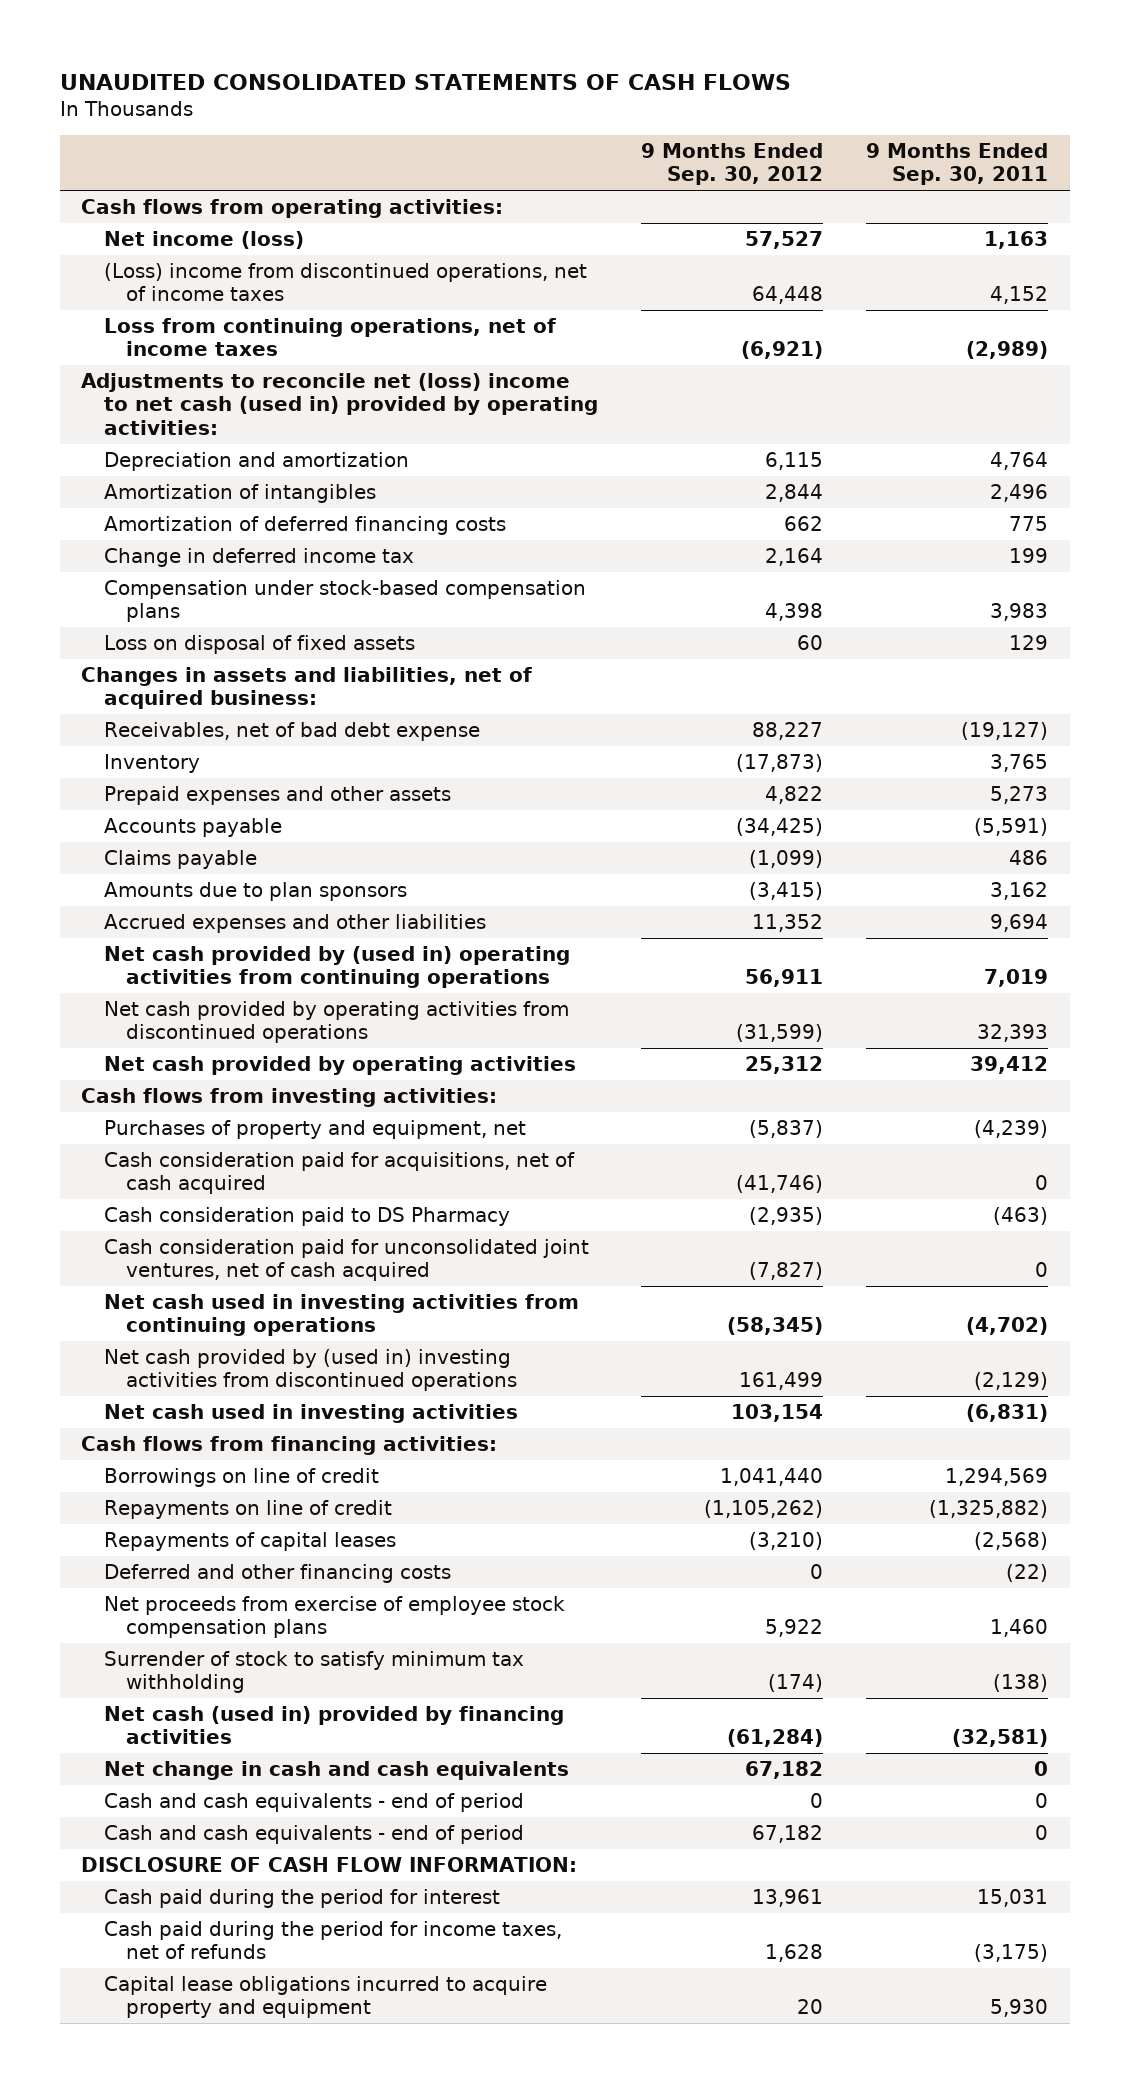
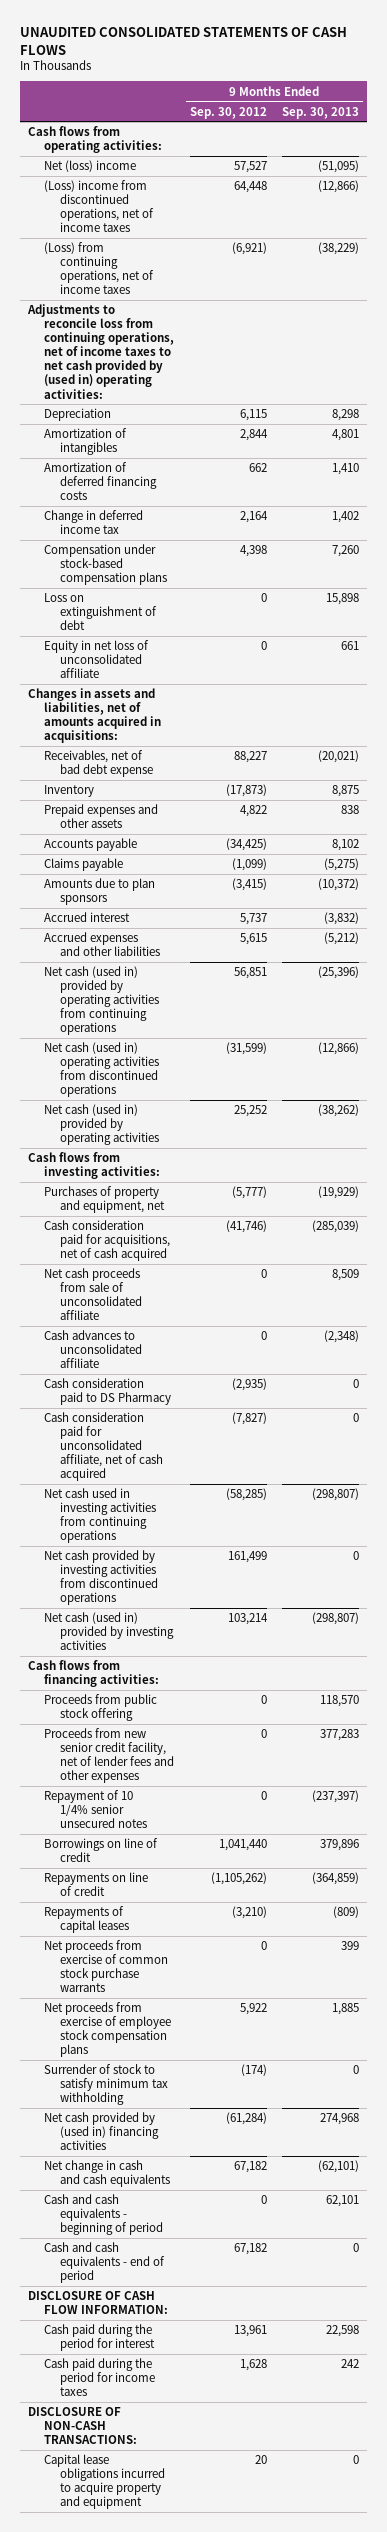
- | 9 Months Ended Sep. 30, 2012 | 9 Months Ended Sep. 30, 2011
+ | 9 Months Ended Sep. 30, 2012 | 9 Months Ended Sep. 30, 2013
- Net income (loss) | 57,527 | 1,163
+ Net (loss) income | 57,527 | (51,095)
- Loss from continuing operations, net of income taxes | (6,921) | (2,989)
- Adjustments to reconcile net (loss) income to net cash (used in) provided by operating activities:
- Depreciation and amortization | 6,115 | 4,764
+ (Loss) from continuing operations, net of income taxes | (6,921) | (38,229)
+ Adjustments to reconcile loss from continuing operations, net of income taxes to net cash provided by (used in) operating activities:
+ Depreciation | 6,115 | 8,298
- Loss on disposal of fixed assets | 60 | 129
- Changes in assets and liabilities, net of acquired business:
+ Loss on extinguishment of debt | 0 | 15,898
+ Equity in net loss of unconsolidated affiliate | 0 | 661
+ Changes in assets and liabilities, net of amounts acquired in acquisitions:
- Accrued expenses and other liabilities | 11,352 | 9,694
- Net cash provided by (used in) operating activities from continuing operations | 56,911 | 7,019
- Net cash provided by operating activities from discontinued operations | (31,599) | 32,393
- Net cash provided by operating activities | 25,312 | 39,412
+ Accrued interest | 5,737 | (3,832)
+ Accrued expenses and other liabilities | 5,615 | (5,212)
+ Net cash (used in) provided by operating activities from continuing operations | 56,851 | (25,396)
+ Net cash (used in) operating activities from discontinued operations | (31,599) | (12,866)
+ Net cash (used in) provided by operating activities | 25,252 | (38,262)
- Purchases of property and equipment, net | (5,837) | (4,239)
+ Purchases of property and equipment, net | (5,777) | (19,929)
+ Net cash proceeds from sale of unconsolidated affiliate | 0 | 8,509
+ Cash advances to unconsolidated affiliate | 0 | (2,348)
- Cash consideration paid for unconsolidated joint ventures, net of cash acquired | (7,827) | 0
- Net cash used in investing activities from continuing operations | (58,345) | (4,702)
- Net cash provided by (used in) investing activities from discontinued operations | 161,499 | (2,129)
- Net cash used in investing activities | 103,154 | (6,831)
+ Cash consideration paid for unconsolidated affiliate, net of cash acquired | (7,827) | 0
+ Net cash used in investing activities from continuing operations | (58,285) | (298,807)
+ Net cash provided by investing activities from discontinued operations | 161,499 | 0
+ Net cash (used in) provided by investing activities | 103,214 | (298,807)
+ Proceeds from public stock offering | 0 | 118,570
+ Proceeds from new senior credit facility, net of lender fees and other expenses | 0 | 377,283
+ Repayment of 10 1/4% senior unsecured notes | 0 | (237,397)
- Deferred and other financing costs | 0 | (22)
+ Net proceeds from exercise of common stock purchase warrants | 0 | 399
- Net cash (used in) provided by financing activities | (61,284) | (32,581)
+ Net cash provided by (used in) financing activities | (61,284) | 274,968
- Cash and cash equivalents - end of period | 0 | 0
+ Cash and cash equivalents - beginning of period | 0 | 62,101
- Cash paid during the period for income taxes, net of refunds | 1,628 | (3,175)
+ Cash paid during the period for income taxes | 1,628 | 242
+ DISCLOSURE OF NON-CASH TRANSACTIONS:

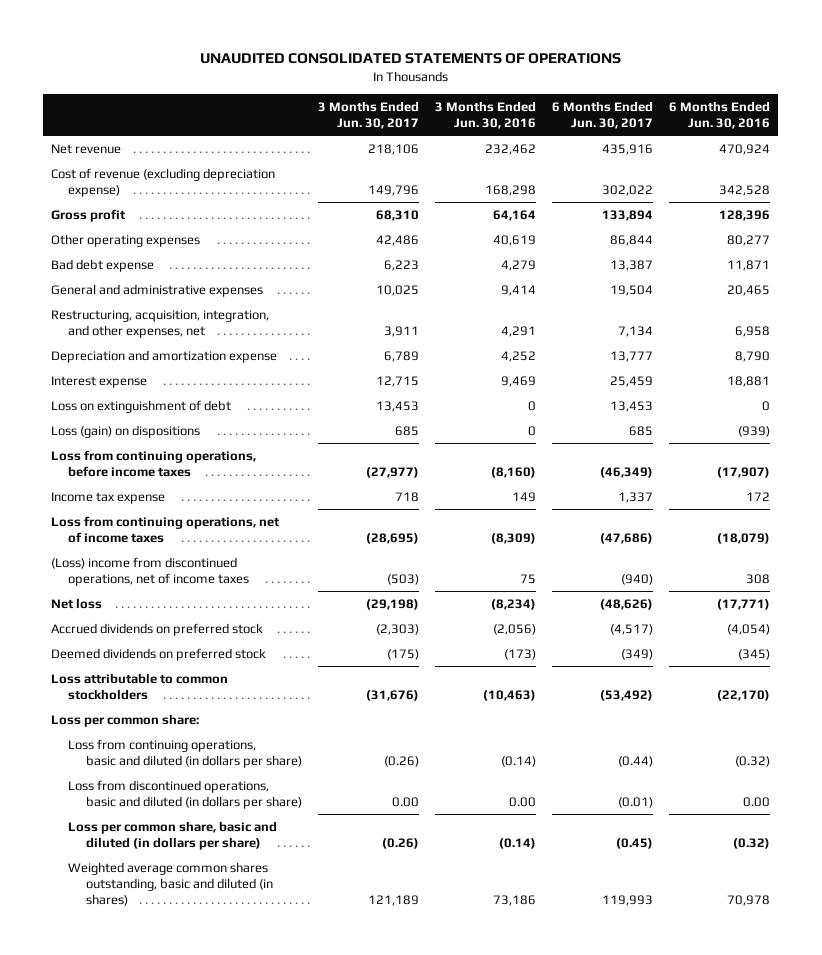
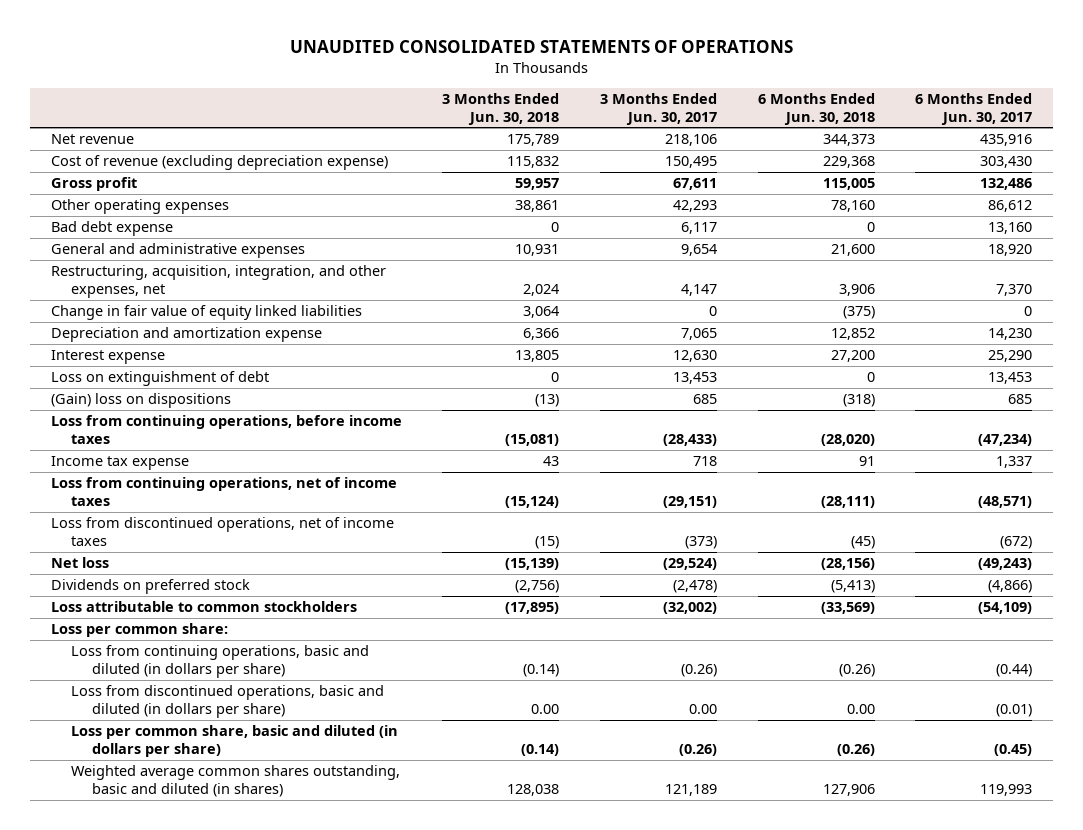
- | 3 Months Ended Jun. 30, 2017 | 3 Months Ended Jun. 30, 2016 | 6 Months Ended Jun. 30, 2017 | 6 Months Ended Jun. 30, 2016
+ | 3 Months Ended Jun. 30, 2018 | 3 Months Ended Jun. 30, 2017 | 6 Months Ended Jun. 30, 2018 | 6 Months Ended Jun. 30, 2017
- Cost of revenue (excluding depreciation expense) | 149,796 | 168,298 | 302,022 | 342,528
- Gross profit | 68,310 | 64,164 | 133,894 | 128,396
- Other operating expenses | 42,486 | 40,619 | 86,844 | 80,277
- Bad debt expense | 6,223 | 4,279 | 13,387 | 11,871
- General and administrative expenses | 10,025 | 9,414 | 19,504 | 20,465
- Restructuring, acquisition, integration, and other expenses, net | 3,911 | 4,291 | 7,134 | 6,958
- Depreciation and amortization expense | 6,789 | 4,252 | 13,777 | 8,790
- Interest expense | 12,715 | 9,469 | 25,459 | 18,881
+ Cost of revenue (excluding depreciation expense) | 115,832 | 150,495 | 229,368 | 303,430
+ Gross profit | 59,957 | 67,611 | 115,005 | 132,486
+ Other operating expenses | 38,861 | 42,293 | 78,160 | 86,612
+ Bad debt expense | 0 | 6,117 | 0 | 13,160
+ General and administrative expenses | 10,931 | 9,654 | 21,600 | 18,920
+ Restructuring, acquisition, integration, and other expenses, net | 2,024 | 4,147 | 3,906 | 7,370
+ Change in fair value of equity linked liabilities | 3,064 | 0 | (375) | 0
+ Depreciation and amortization expense | 6,366 | 7,065 | 12,852 | 14,230
+ Interest expense | 13,805 | 12,630 | 27,200 | 25,290
- Loss (gain) on dispositions | 685 | 0 | 685 | (939)
- Loss from continuing operations, before income taxes | (27,977) | (8,160) | (46,349) | (17,907)
+ (Gain) loss on dispositions | (13) | 685 | (318) | 685
+ Loss from continuing operations, before income taxes | (15,081) | (28,433) | (28,020) | (47,234)
- Loss from continuing operations, net of income taxes | (28,695) | (8,309) | (47,686) | (18,079)
- (Loss) income from discontinued operations, net of income taxes | (503) | 75 | (940) | 308
- Net loss | (29,198) | (8,234) | (48,626) | (17,771)
- Accrued dividends on preferred stock | (2,303) | (2,056) | (4,517) | (4,054)
- Deemed dividends on preferred stock | (175) | (173) | (349) | (345)
- Loss attributable to common stockholders | (31,676) | (10,463) | (53,492) | (22,170)
+ Loss from continuing operations, net of income taxes | (15,124) | (29,151) | (28,111) | (48,571)
+ Loss from discontinued operations, net of income taxes | (15) | (373) | (45) | (672)
+ Net loss | (15,139) | (29,524) | (28,156) | (49,243)
+ Dividends on preferred stock | (2,756) | (2,478) | (5,413) | (4,866)
+ Loss attributable to common stockholders | (17,895) | (32,002) | (33,569) | (54,109)

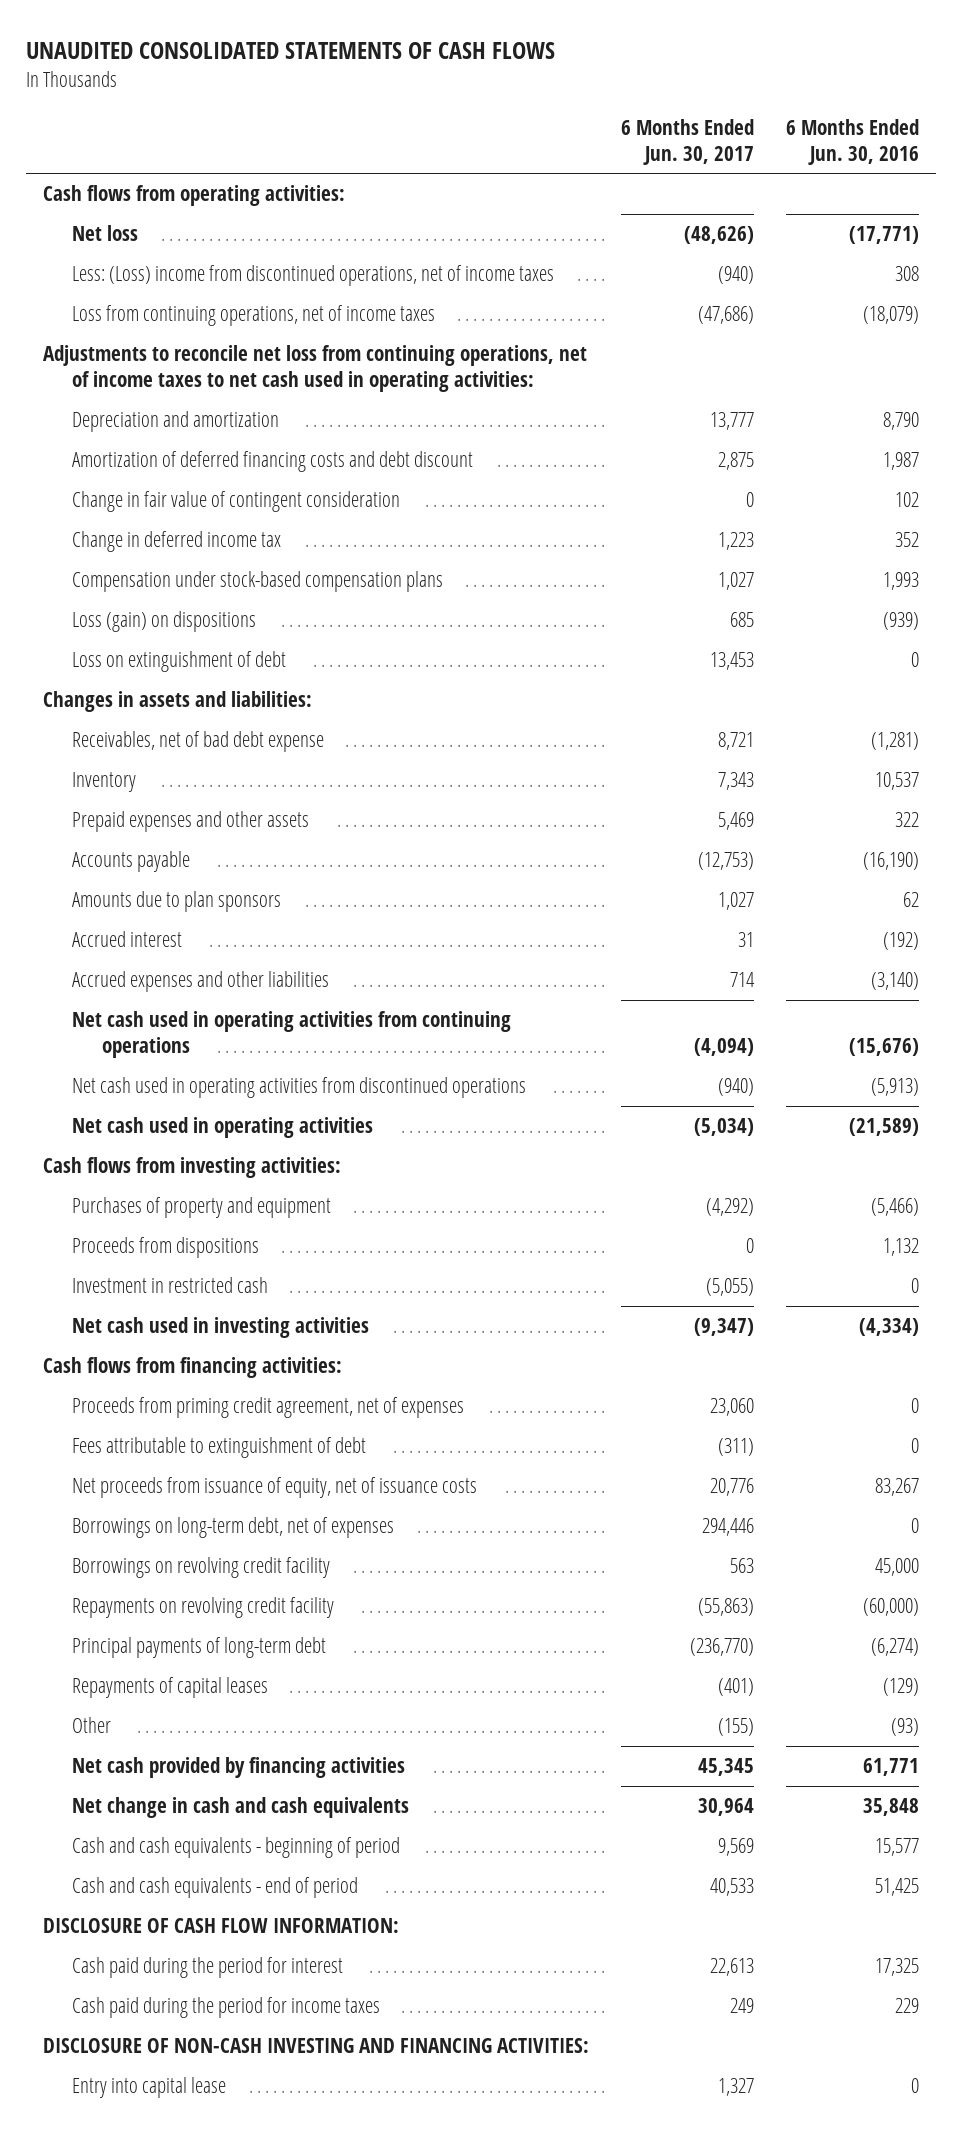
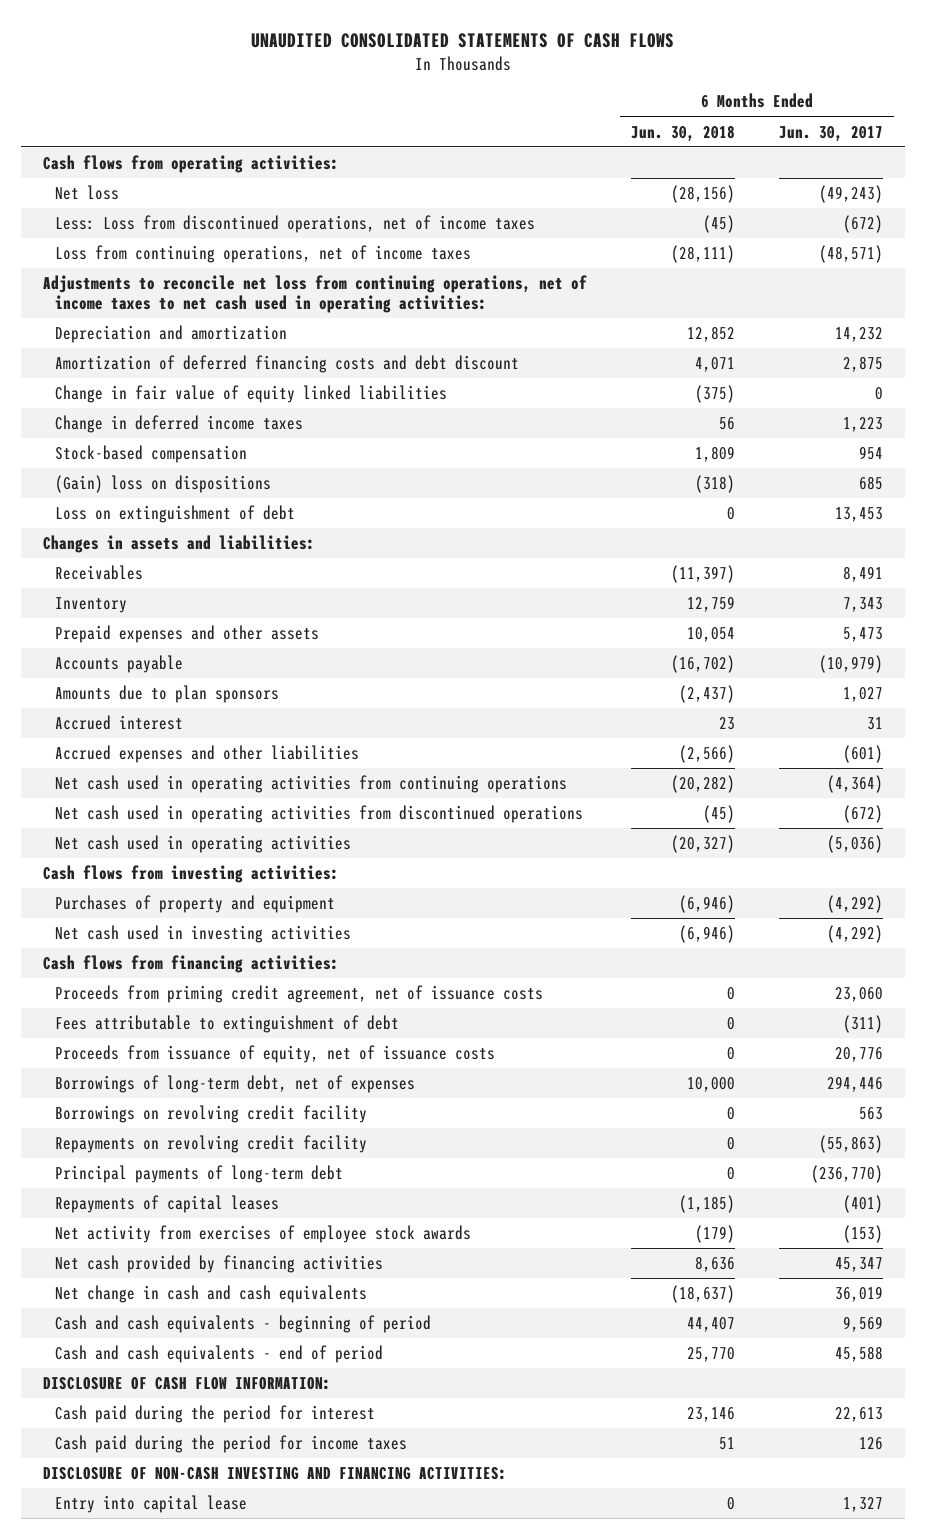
- | 6 Months Ended Jun. 30, 2017 | 6 Months Ended Jun. 30, 2016
+ | 6 Months Ended Jun. 30, 2018 | 6 Months Ended Jun. 30, 2017
- Net loss | (48,626) | (17,771)
- Less: (Loss) income from discontinued operations, net of income taxes | (940) | 308
- Loss from continuing operations, net of income taxes | (47,686) | (18,079)
+ Net loss | (28,156) | (49,243)
+ Less: Loss from discontinued operations, net of income taxes | (45) | (672)
+ Loss from continuing operations, net of income taxes | (28,111) | (48,571)
- Depreciation and amortization | 13,777 | 8,790
+ Depreciation and amortization | 12,852 | 14,232
- Change in fair value of contingent consideration | 0 | 102
- Change in deferred income tax | 1,223 | 352
- Compensation under stock-based compensation plans | 1,027 | 1,993
- Loss (gain) on dispositions | 685 | (939)
+ Change in fair value of equity linked liabilities | (375) | 0
+ Change in deferred income taxes | 56 | 1,223
+ Stock-based compensation | 1,809 | 954
+ (Gain) loss on dispositions | (318) | 685
- Receivables, net of bad debt expense | 8,721 | (1,281)
+ Receivables | (11,397) | 8,491
- Prepaid expenses and other assets | 5,469 | 322
- Accounts payable | (12,753) | (16,190)
+ Prepaid expenses and other assets | 10,054 | 5,473
+ Accounts payable | (16,702) | (10,979)
- Accrued expenses and other liabilities | 714 | (3,140)
- Net cash used in operating activities from continuing operations | (4,094) | (15,676)
- Net cash used in operating activities from discontinued operations | (940) | (5,913)
- Net cash used in operating activities | (5,034) | (21,589)
+ Accrued expenses and other liabilities | (2,566) | (601)
+ Net cash used in operating activities from continuing operations | (20,282) | (4,364)
+ Net cash used in operating activities from discontinued operations | (45) | (672)
+ Net cash used in operating activities | (20,327) | (5,036)
- Proceeds from dispositions | 0 | 1,132
- Investment in restricted cash | (5,055) | 0
- Net cash used in investing activities | (9,347) | (4,334)
+ Net cash used in investing activities | (6,946) | (4,292)
- Proceeds from priming credit agreement, net of expenses | 23,060 | 0
+ Proceeds from priming credit agreement, net of issuance costs | 0 | 23,060
- Net proceeds from issuance of equity, net of issuance costs | 20,776 | 83,267
- Borrowings on long-term debt, net of expenses | 294,446 | 0
+ Proceeds from issuance of equity, net of issuance costs | 0 | 20,776
+ Borrowings of long-term debt, net of expenses | 10,000 | 294,446
- Other | (155) | (93)
- Net cash provided by financing activities | 45,345 | 61,771
- Net change in cash and cash equivalents | 30,964 | 35,848
+ Net activity from exercises of employee stock awards | (179) | (153)
+ Net cash provided by financing activities | 8,636 | 45,347
+ Net change in cash and cash equivalents | (18,637) | 36,019
- Cash and cash equivalents - end of period | 40,533 | 51,425
+ Cash and cash equivalents - end of period | 25,770 | 45,588
- Cash paid during the period for income taxes | 249 | 229
+ Cash paid during the period for income taxes | 51 | 126

